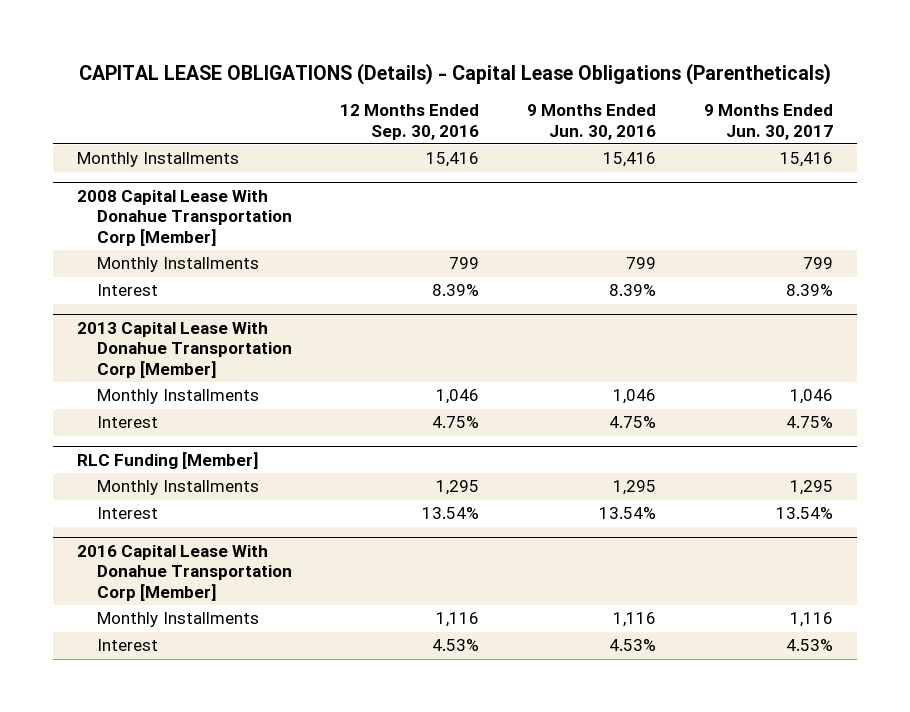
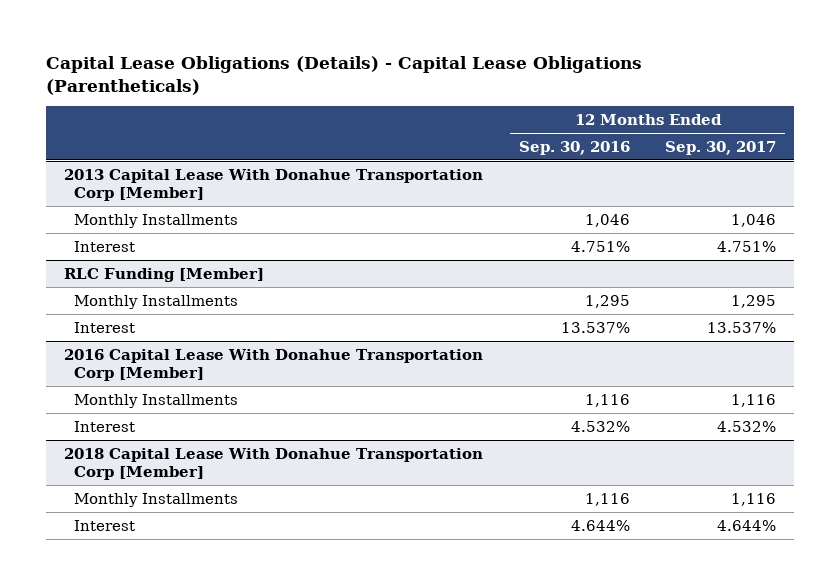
- CAPITAL LEASE OBLIGATIONS (Details) - Capital Lease Obligations (Parentheticals)
+ Capital Lease Obligations (Details) - Capital Lease Obligations (Parentheticals)
- | 12 Months Ended Sep. 30, 2016 | 9 Months Ended Jun. 30, 2016 | 9 Months Ended Jun. 30, 2017
+ | 12 Months Ended Sep. 30, 2016 | 12 Months Ended Sep. 30, 2017
- Monthly Installments | 15,416 | 15,416 | 15,416
- 2008 Capital Lease With Donahue Transportation Corp [Member]
- Monthly Installments | 799 | 799 | 799
- Interest | 8.39% | 8.39% | 8.39%
@ 2013 Capital Lease With Donahue Transportation Corp [Member]
- Interest | 4.75% | 4.75% | 4.75%
+ Interest | 4.751% | 4.751%
@ RLC Funding [Member]
- Interest | 13.54% | 13.54% | 13.54%
+ Interest | 13.537% | 13.537%
@ 2016 Capital Lease With Donahue Transportation Corp [Member]
- Interest | 4.53% | 4.53% | 4.53%
+ Interest | 4.532% | 4.532%
+ 2018 Capital Lease With Donahue Transportation Corp [Member]
+ Monthly Installments | 1,116 | 1,116
+ Interest | 4.644% | 4.644%

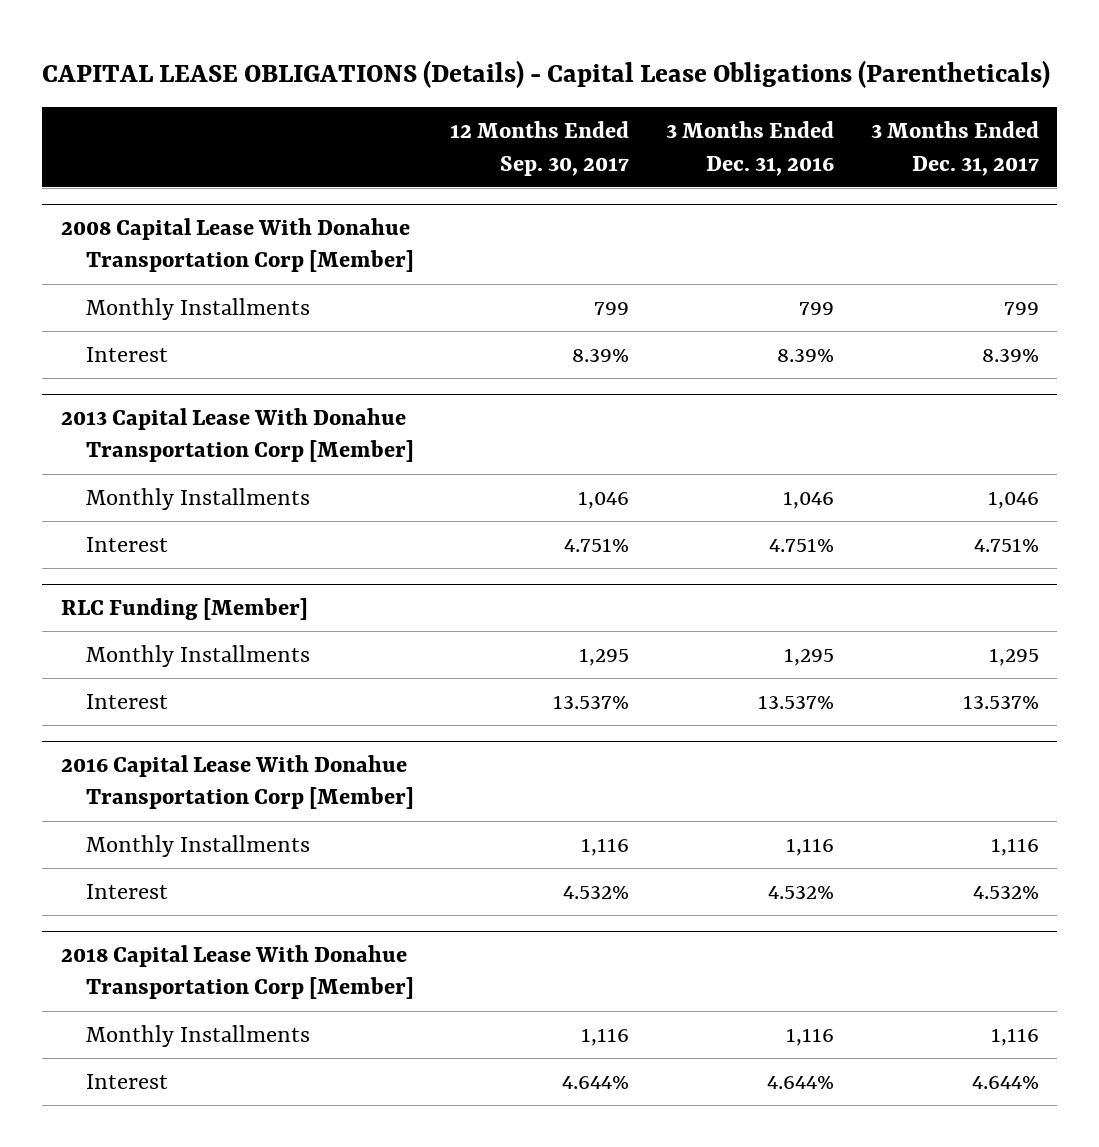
- Capital Lease Obligations (Details) - Capital Lease Obligations (Parentheticals)
+ CAPITAL LEASE OBLIGATIONS (Details) - Capital Lease Obligations (Parentheticals)
- | 12 Months Ended Sep. 30, 2016 | 12 Months Ended Sep. 30, 2017
+ | 12 Months Ended Sep. 30, 2017 | 3 Months Ended Dec. 31, 2016 | 3 Months Ended Dec. 31, 2017
+ 2008 Capital Lease With Donahue Transportation Corp [Member]
+ Monthly Installments | 799 | 799 | 799
+ Interest | 8.39% | 8.39% | 8.39%

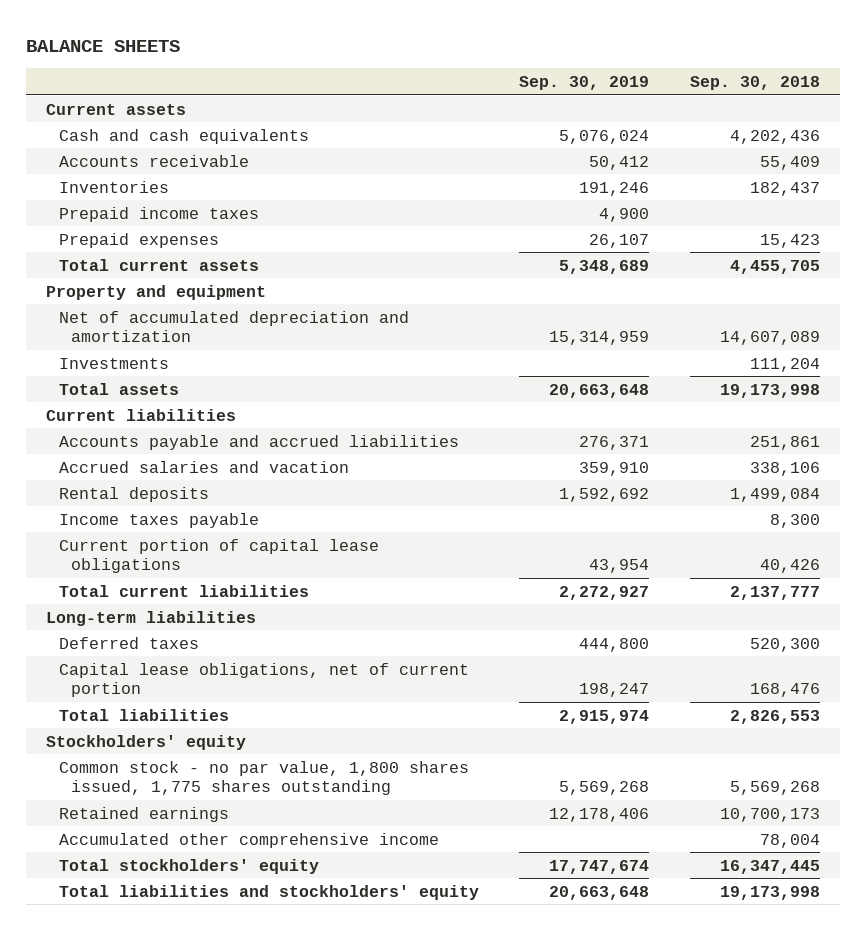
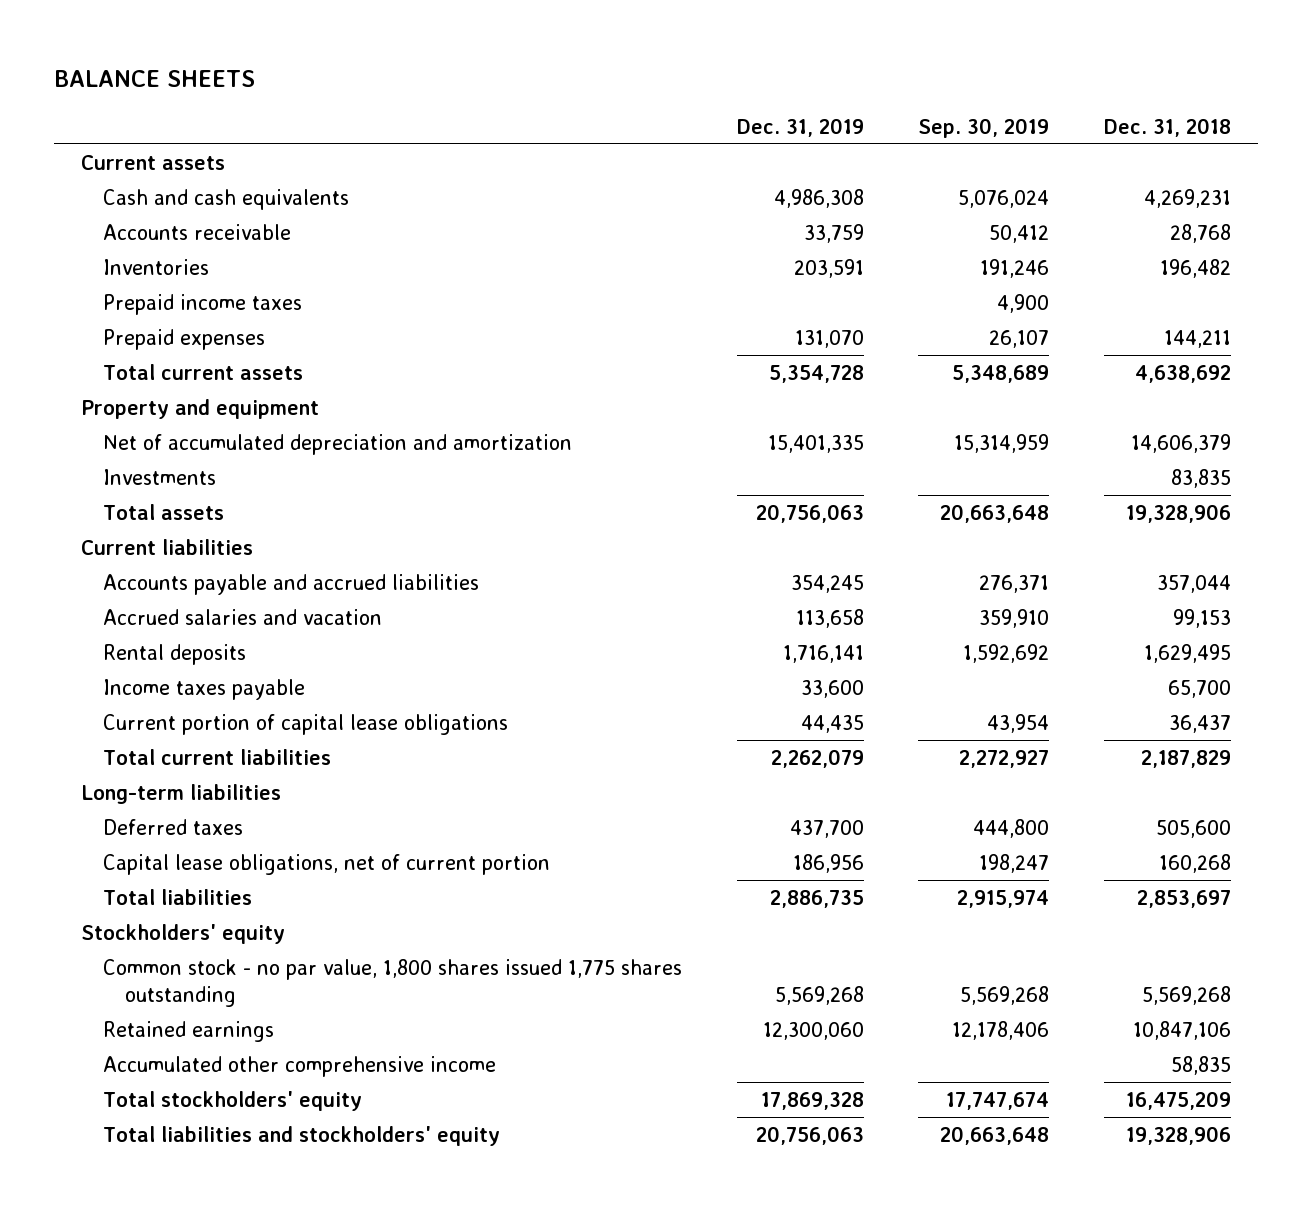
- | Sep. 30, 2019 | Sep. 30, 2018
+ | Dec. 31, 2019 | Sep. 30, 2019 | Dec. 31, 2018
- Common stock - no par value, 1,800 shares issued, 1,775 shares outstanding | 5,569,268 | 5,569,268
+ Common stock - no par value, 1,800 shares issued 1,775 shares outstanding | 5,569,268 | 5,569,268 | 5,569,268

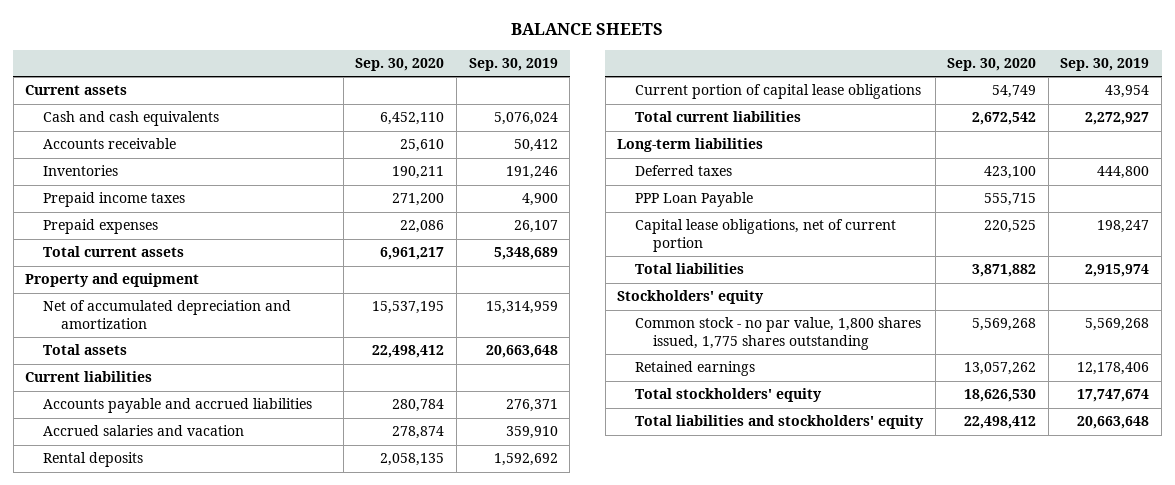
- | Dec. 31, 2019 | Sep. 30, 2019 | Dec. 31, 2018
+ | Sep. 30, 2020 | Sep. 30, 2019
- Investments | | | 83,835
- Income taxes payable | 33,600 | | 65,700
+ PPP Loan Payable | 555,715 |
- Common stock - no par value, 1,800 shares issued 1,775 shares outstanding | 5,569,268 | 5,569,268 | 5,569,268
+ Common stock - no par value, 1,800 shares issued, 1,775 shares outstanding | 5,569,268 | 5,569,268
- Accumulated other comprehensive income | | | 58,835

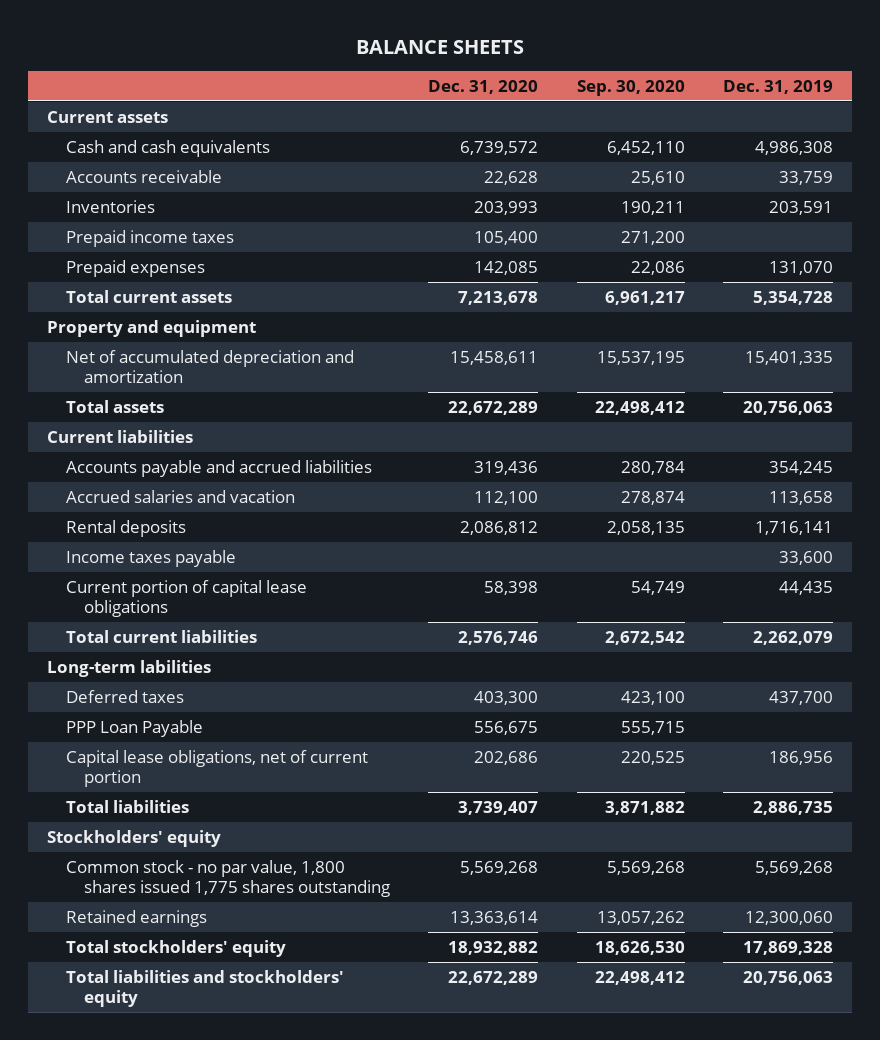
- | Sep. 30, 2020 | Sep. 30, 2019
+ | Dec. 31, 2020 | Sep. 30, 2020 | Dec. 31, 2019
+ Income taxes payable | | | 33,600
- Long-term liabilities
+ Long-term labilities
- Common stock - no par value, 1,800 shares issued, 1,775 shares outstanding | 5,569,268 | 5,569,268
+ Common stock - no par value, 1,800 shares issued 1,775 shares outstanding | 5,569,268 | 5,569,268 | 5,569,268

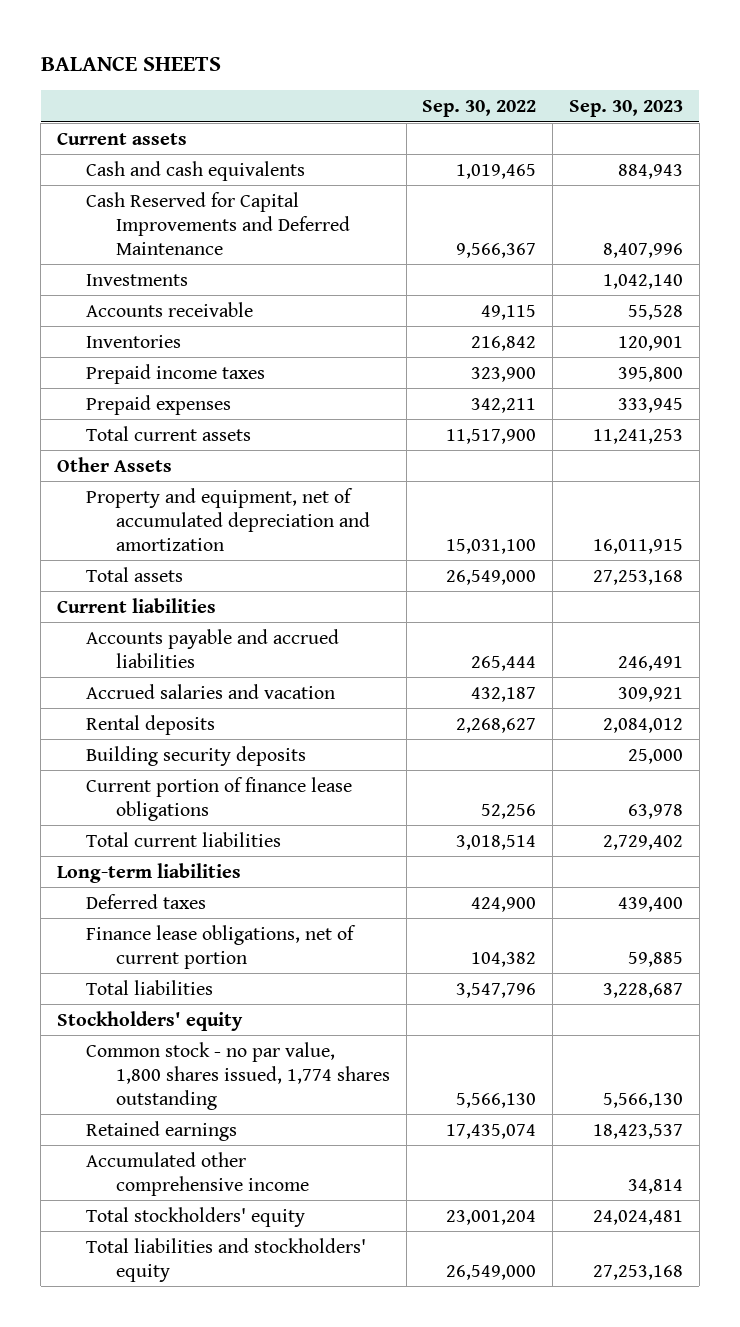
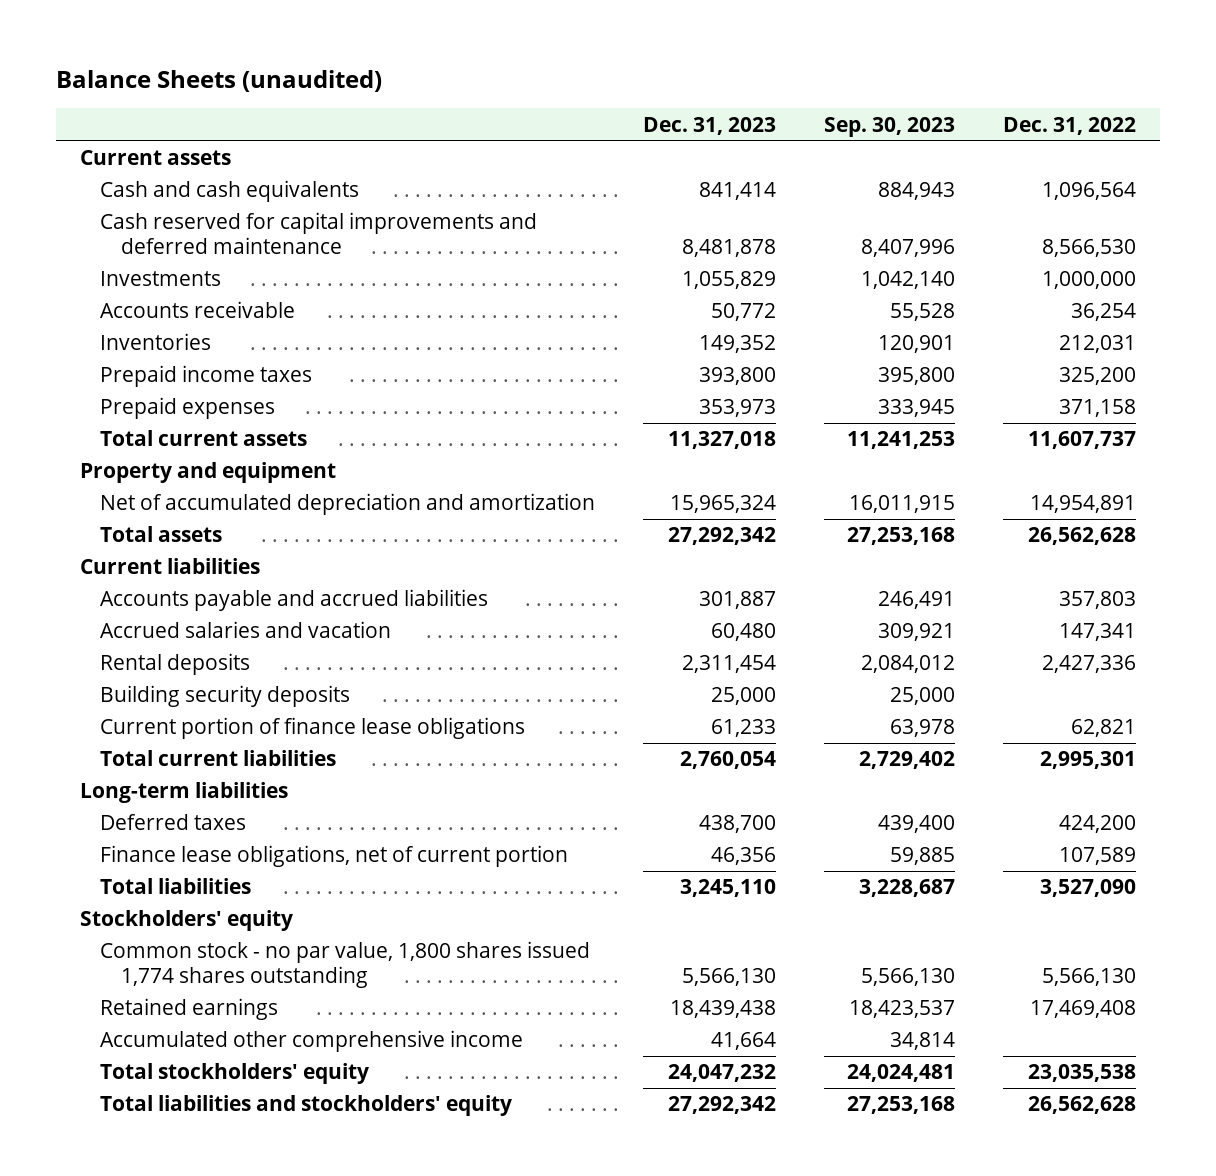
- BALANCE SHEETS
+ Balance Sheets (unaudited)
- | Sep. 30, 2022 | Sep. 30, 2023
+ | Dec. 31, 2023 | Sep. 30, 2023 | Dec. 31, 2022
- Cash Reserved for Capital Improvements and Deferred Maintenance | 9,566,367 | 8,407,996
+ Cash reserved for capital improvements and deferred maintenance | 8,481,878 | 8,407,996 | 8,566,530
- Other Assets
- Property and equipment, net of accumulated depreciation and amortization | 15,031,100 | 16,011,915
+ Property and equipment
+ Net of accumulated depreciation and amortization | 15,965,324 | 16,011,915 | 14,954,891
- Common stock - no par value, 1,800 shares issued, 1,774 shares outstanding | 5,566,130 | 5,566,130
+ Common stock - no par value, 1,800 shares issued 1,774 shares outstanding | 5,566,130 | 5,566,130 | 5,566,130

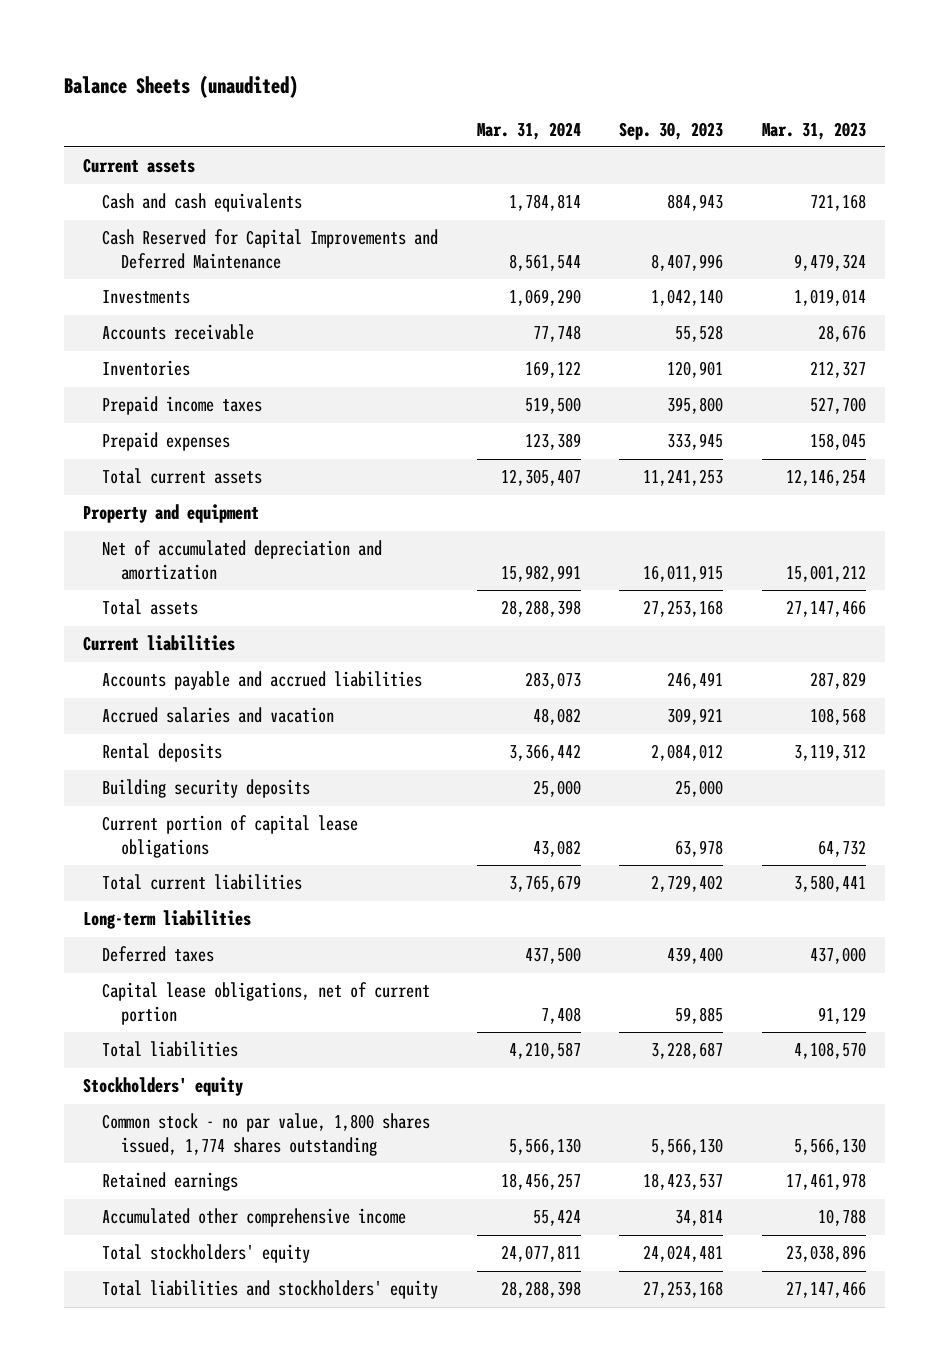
- | Dec. 31, 2023 | Sep. 30, 2023 | Dec. 31, 2022
+ | Mar. 31, 2024 | Sep. 30, 2023 | Mar. 31, 2023
- Cash reserved for capital improvements and deferred maintenance | 8,481,878 | 8,407,996 | 8,566,530
+ Cash Reserved for Capital Improvements and Deferred Maintenance | 8,561,544 | 8,407,996 | 9,479,324
- Current portion of finance lease obligations | 61,233 | 63,978 | 62,821
+ Current portion of capital lease obligations | 43,082 | 63,978 | 64,732
- Finance lease obligations, net of current portion | 46,356 | 59,885 | 107,589
+ Capital lease obligations, net of current portion | 7,408 | 59,885 | 91,129
- Common stock - no par value, 1,800 shares issued 1,774 shares outstanding | 5,566,130 | 5,566,130 | 5,566,130
+ Common stock - no par value, 1,800 shares issued, 1,774 shares outstanding | 5,566,130 | 5,566,130 | 5,566,130

